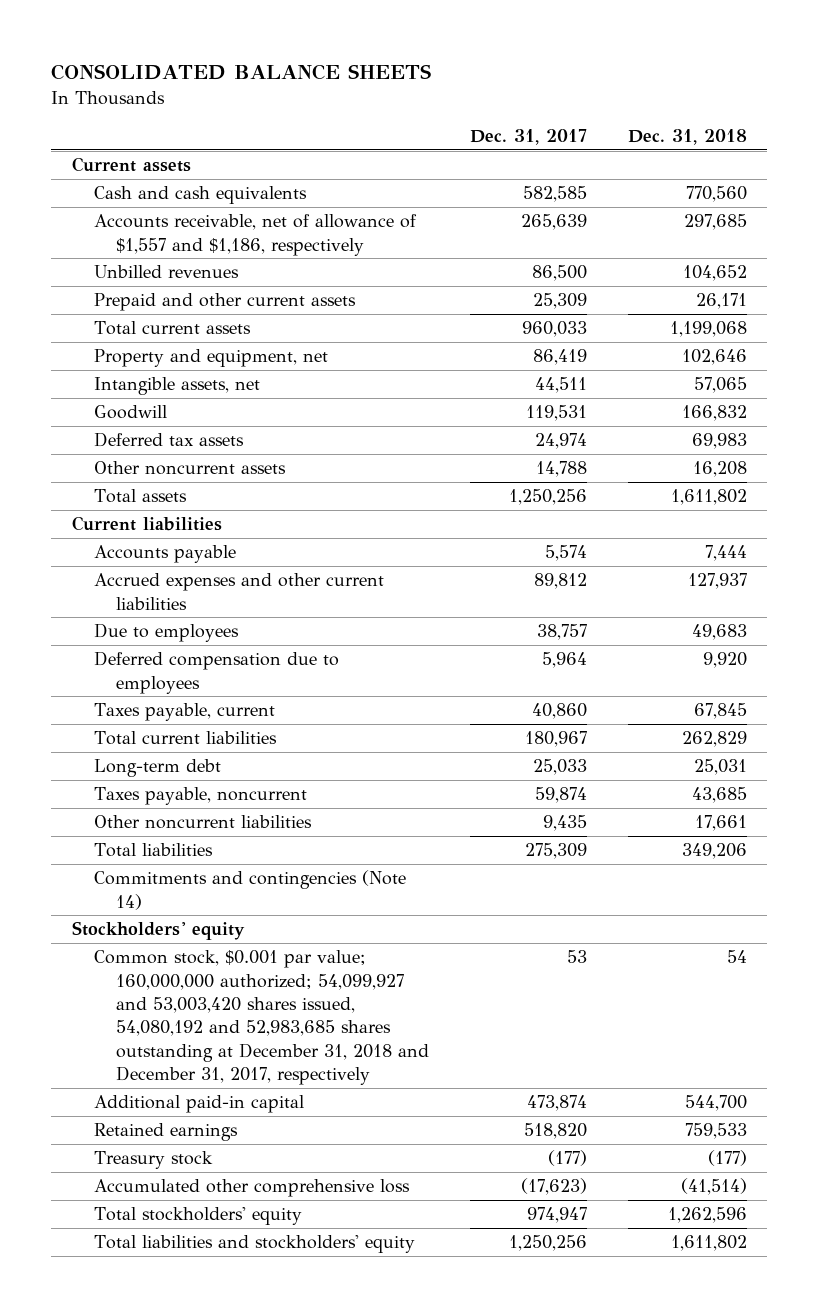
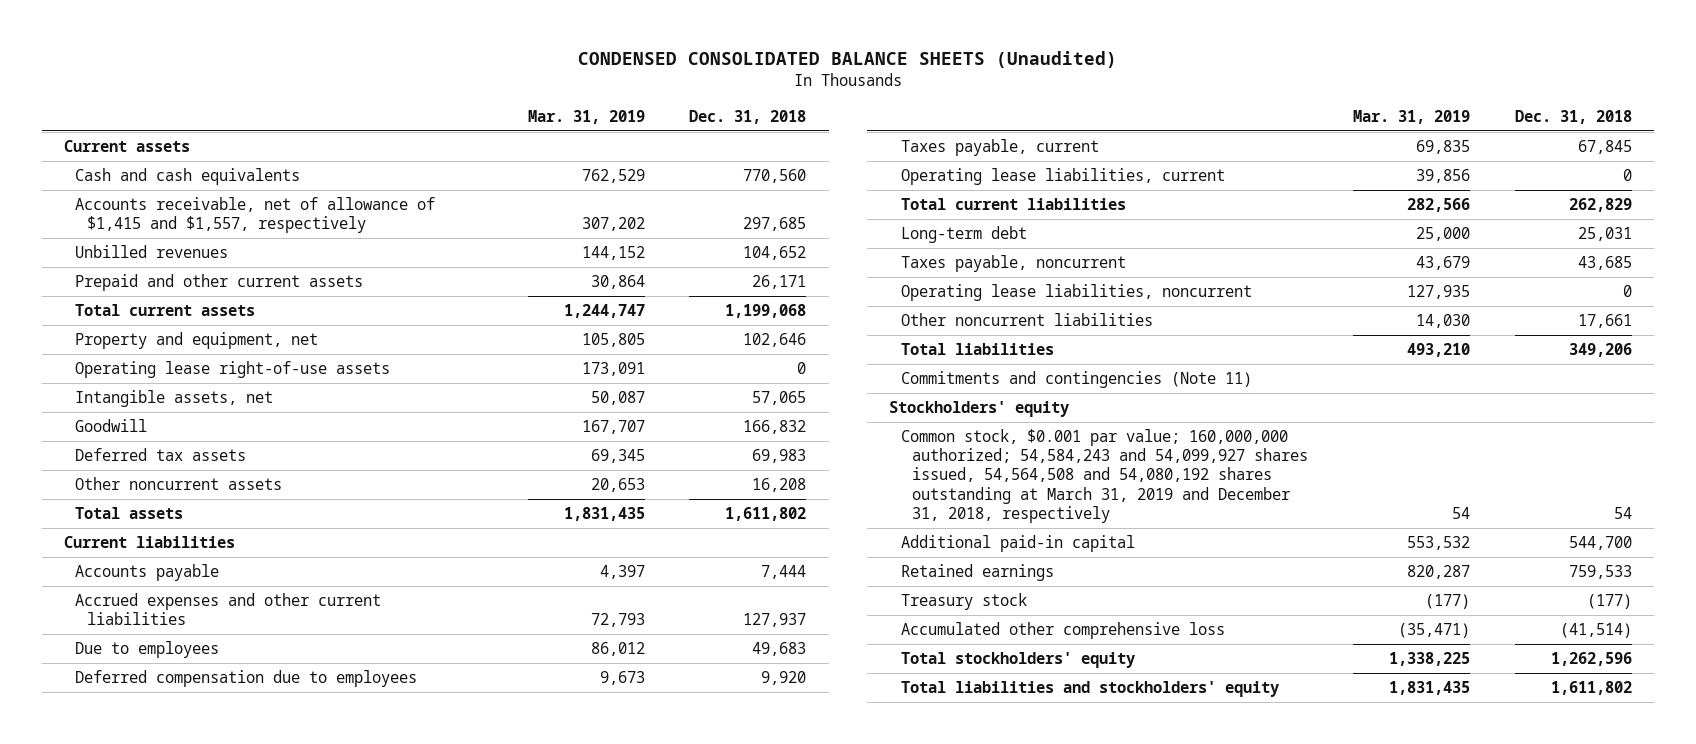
- CONSOLIDATED BALANCE SHEETS
+ CONDENSED CONSOLIDATED BALANCE SHEETS (Unaudited)
- | Dec. 31, 2017 | Dec. 31, 2018
+ | Mar. 31, 2019 | Dec. 31, 2018
- Accounts receivable, net of allowance of $1,557 and $1,186, respectively | 265,639 | 297,685
+ Accounts receivable, net of allowance of $1,415 and $1,557, respectively | 307,202 | 297,685
+ Operating lease right-of-use assets | 173,091 | 0
+ Operating lease liabilities, current | 39,856 | 0
+ Operating lease liabilities, noncurrent | 127,935 | 0
- Commitments and contingencies (Note 14)
+ Commitments and contingencies (Note 11)
- Common stock, $0.001 par value; 160,000,000 authorized; 54,099,927 and 53,003,420 shares issued, 54,080,192 and 52,983,685 shares outstanding at December 31, 2018 and December 31, 2017, respectively | 53 | 54
+ Common stock, $0.001 par value; 160,000,000 authorized; 54,584,243 and 54,099,927 shares issued, 54,564,508 and 54,080,192 shares outstanding at March 31, 2019 and December 31, 2018, respectively | 54 | 54

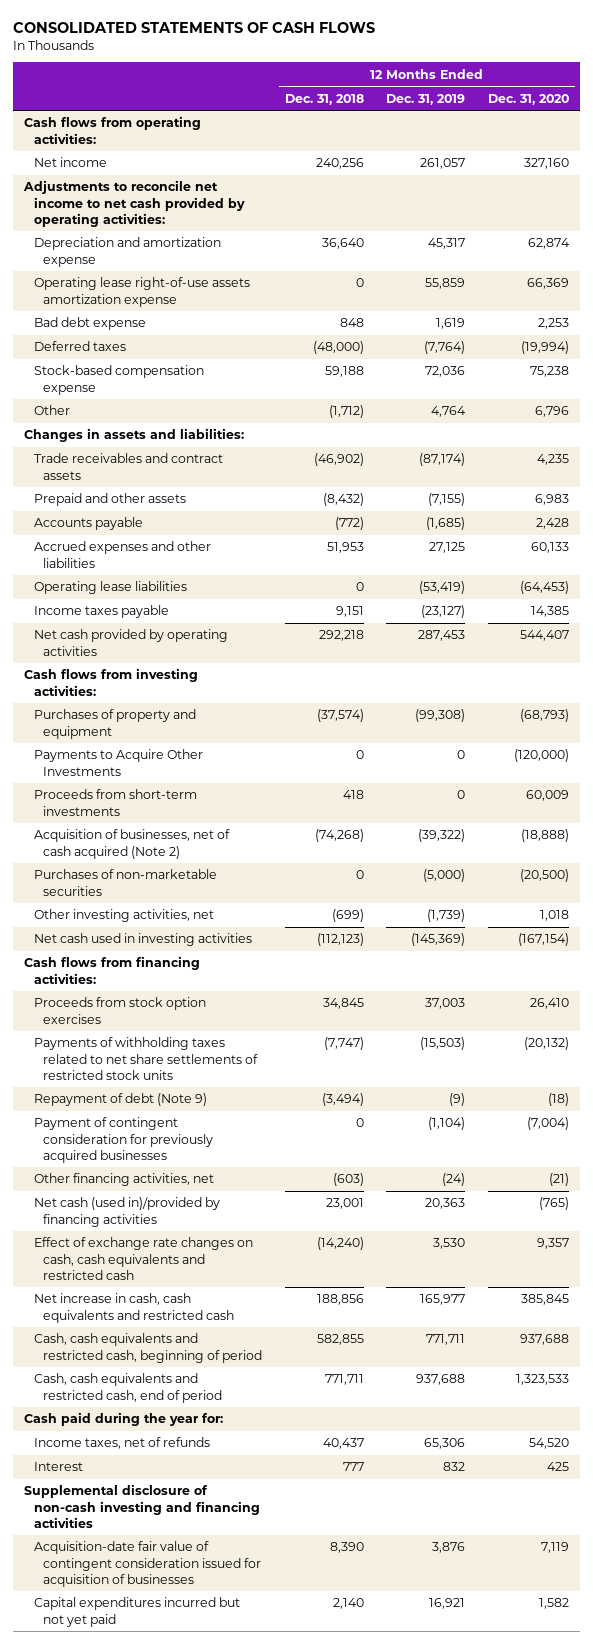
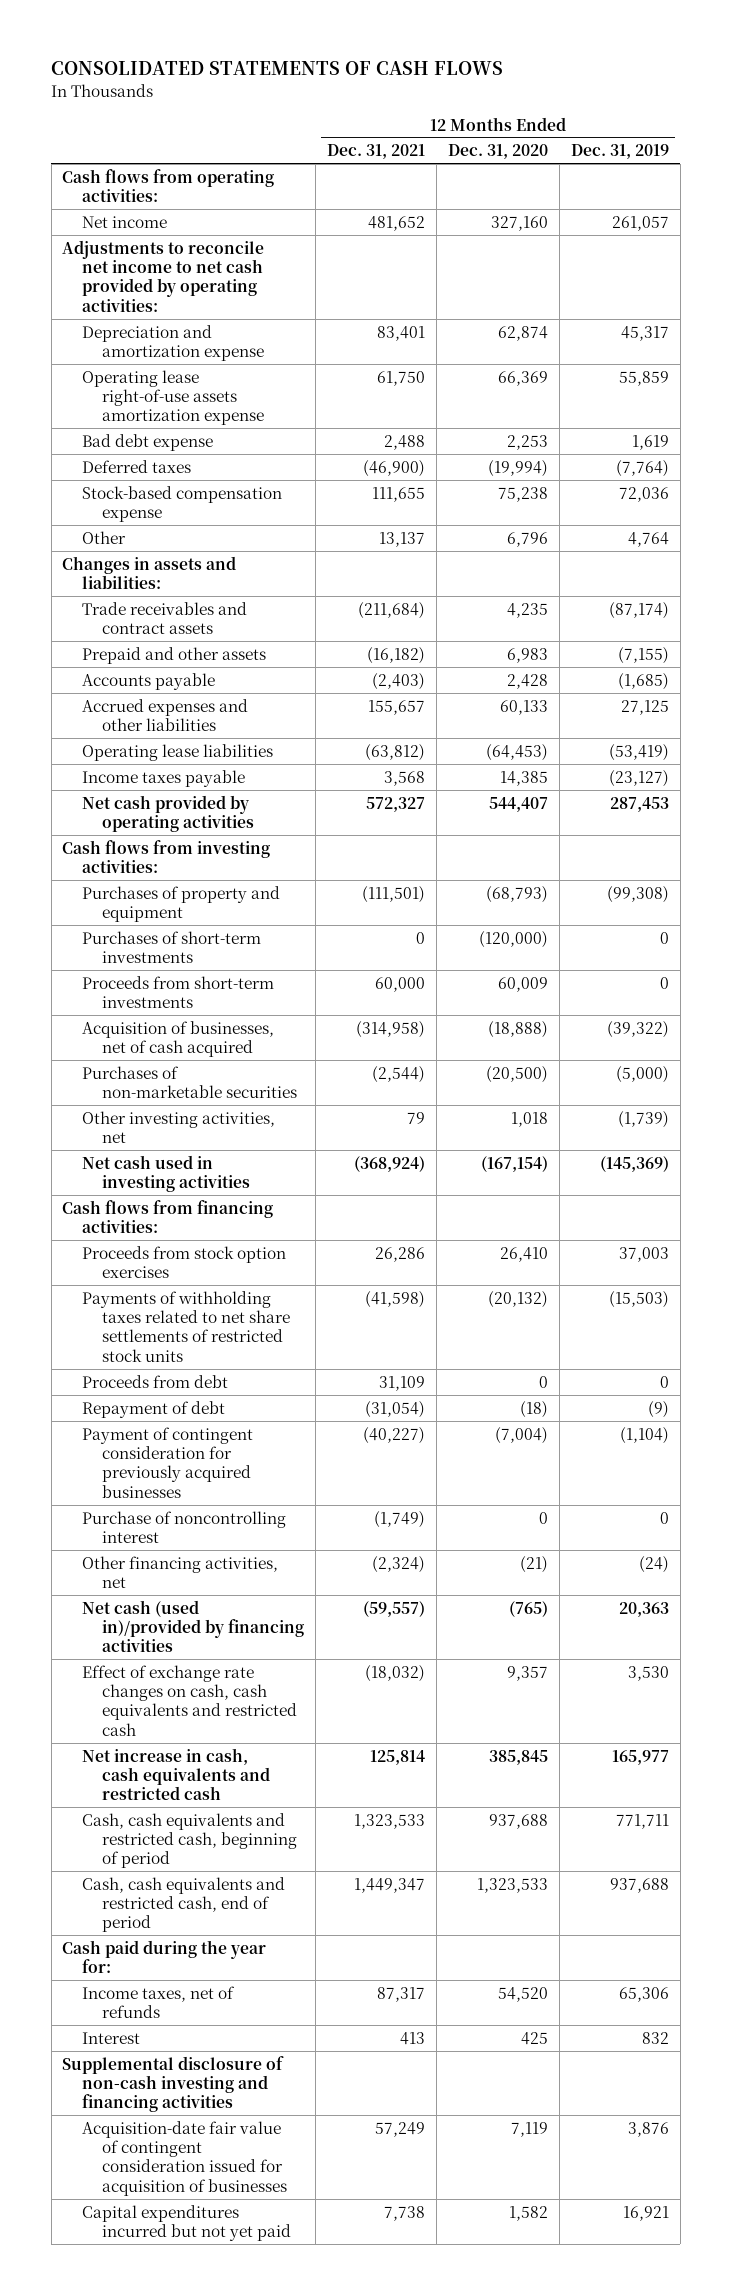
- | 12 Months Ended Dec. 31, 2018 | 12 Months Ended Dec. 31, 2019 | 12 Months Ended Dec. 31, 2020
+ | 12 Months Ended Dec. 31, 2021 | 12 Months Ended Dec. 31, 2020 | 12 Months Ended Dec. 31, 2019
- Payments to Acquire Other Investments | 0 | 0 | (120,000)
+ Purchases of short-term investments | 0 | (120,000) | 0
- Acquisition of businesses, net of cash acquired (Note 2) | (74,268) | (39,322) | (18,888)
+ Acquisition of businesses, net of cash acquired | (314,958) | (18,888) | (39,322)
- Repayment of debt (Note 9) | (3,494) | (9) | (18)
+ Proceeds from debt | 31,109 | 0 | 0
+ Repayment of debt | (31,054) | (18) | (9)
+ Purchase of noncontrolling interest | (1,749) | 0 | 0

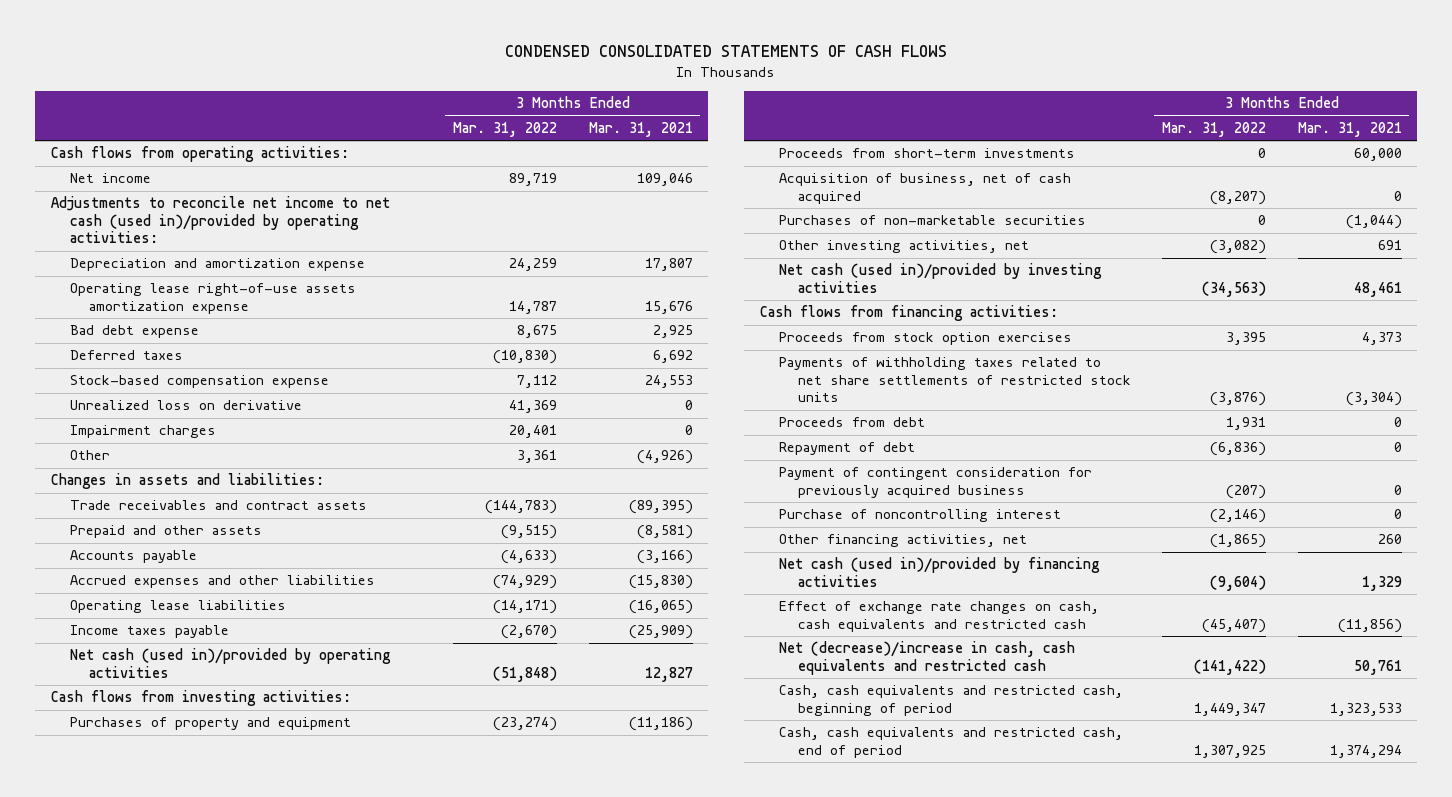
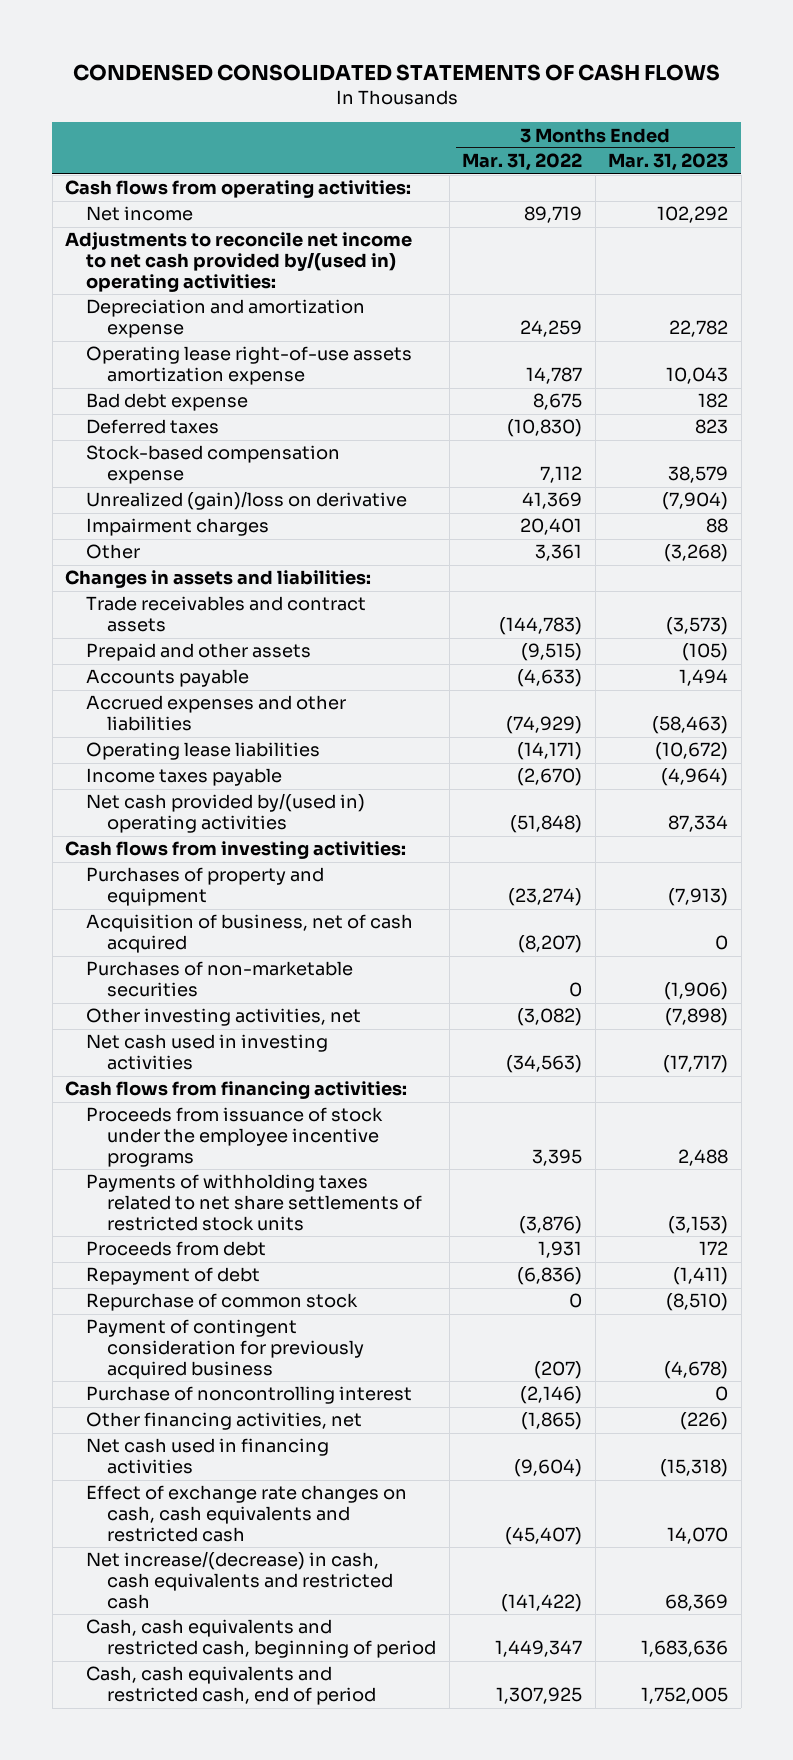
- | 3 Months Ended Mar. 31, 2022 | 3 Months Ended Mar. 31, 2021
+ | 3 Months Ended Mar. 31, 2022 | 3 Months Ended Mar. 31, 2023
- Adjustments to reconcile net income to net cash (used in)/provided by operating activities:
+ Adjustments to reconcile net income to net cash provided by/(used in) operating activities:
- Unrealized loss on derivative | 41,369 | 0
+ Unrealized (gain)/loss on derivative | 41,369 | (7,904)
- Net cash (used in)/provided by operating activities | (51,848) | 12,827
+ Net cash provided by/(used in) operating activities | (51,848) | 87,334
- Proceeds from short-term investments | 0 | 60,000
- Net cash (used in)/provided by investing activities | (34,563) | 48,461
+ Net cash used in investing activities | (34,563) | (17,717)
- Proceeds from stock option exercises | 3,395 | 4,373
+ Proceeds from issuance of stock under the employee incentive programs | 3,395 | 2,488
+ Repurchase of common stock | 0 | (8,510)
- Net cash (used in)/provided by financing activities | (9,604) | 1,329
+ Net cash used in financing activities | (9,604) | (15,318)
- Net (decrease)/increase in cash, cash equivalents and restricted cash | (141,422) | 50,761
+ Net increase/(decrease) in cash, cash equivalents and restricted cash | (141,422) | 68,369

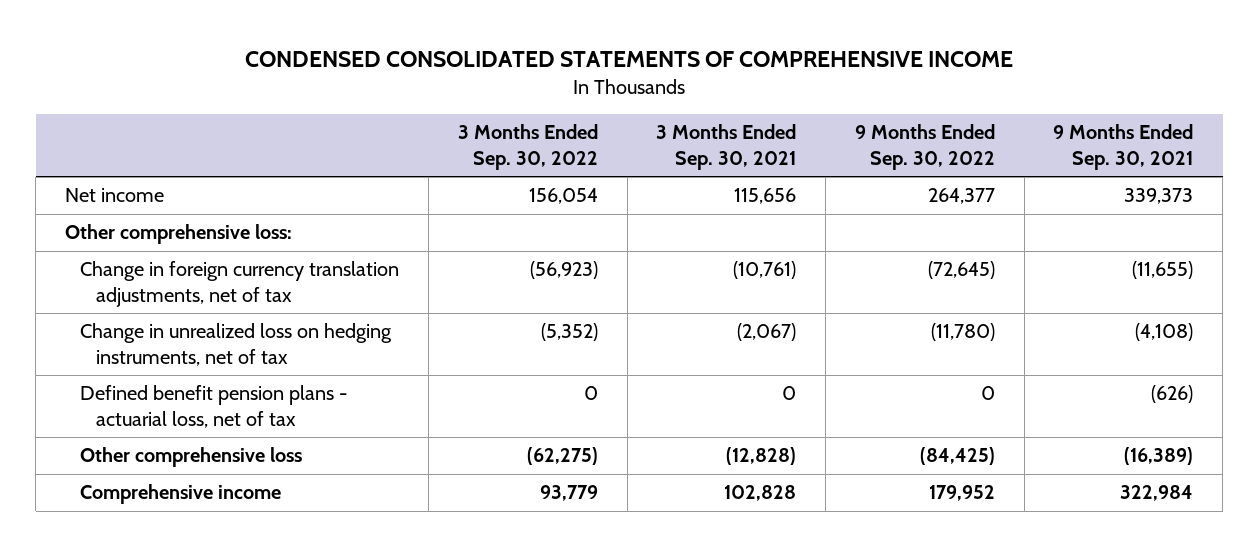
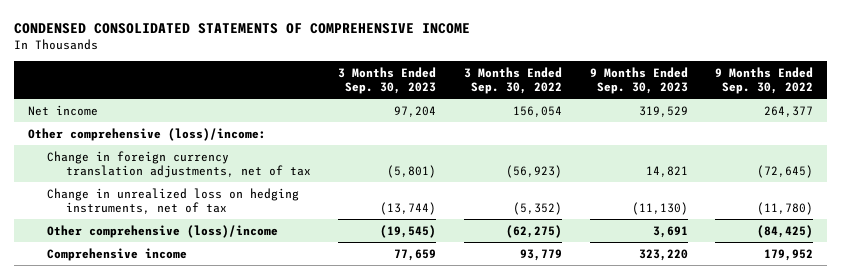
- | 3 Months Ended Sep. 30, 2022 | 3 Months Ended Sep. 30, 2021 | 9 Months Ended Sep. 30, 2022 | 9 Months Ended Sep. 30, 2021
+ | 3 Months Ended Sep. 30, 2023 | 3 Months Ended Sep. 30, 2022 | 9 Months Ended Sep. 30, 2023 | 9 Months Ended Sep. 30, 2022
- Other comprehensive loss:
+ Other comprehensive (loss)/income:
- Defined benefit pension plans - actuarial loss, net of tax | 0 | 0 | 0 | (626)
- Other comprehensive loss | (62,275) | (12,828) | (84,425) | (16,389)
+ Other comprehensive (loss)/income | (19,545) | (62,275) | 3,691 | (84,425)

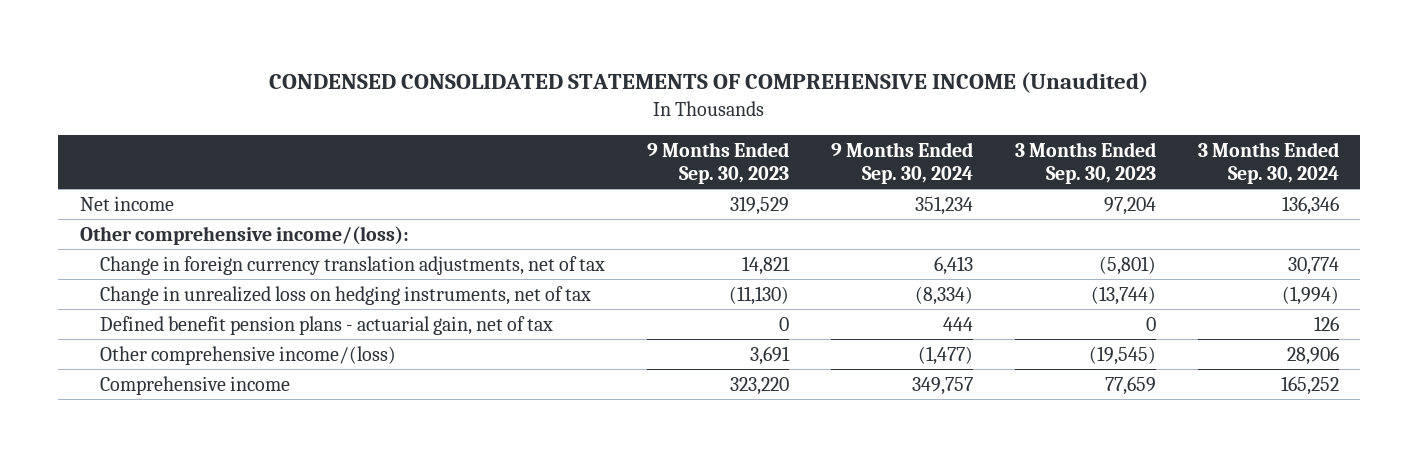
- CONDENSED CONSOLIDATED STATEMENTS OF COMPREHENSIVE INCOME
+ CONDENSED CONSOLIDATED STATEMENTS OF COMPREHENSIVE INCOME (Unaudited)
- | 3 Months Ended Sep. 30, 2023 | 3 Months Ended Sep. 30, 2022 | 9 Months Ended Sep. 30, 2023 | 9 Months Ended Sep. 30, 2022
+ | 9 Months Ended Sep. 30, 2023 | 9 Months Ended Sep. 30, 2024 | 3 Months Ended Sep. 30, 2023 | 3 Months Ended Sep. 30, 2024
- Other comprehensive (loss)/income:
+ Other comprehensive income/(loss):
- Other comprehensive (loss)/income | (19,545) | (62,275) | 3,691 | (84,425)
+ Defined benefit pension plans - actuarial gain, net of tax | 0 | 444 | 0 | 126
+ Other comprehensive income/(loss) | 3,691 | (1,477) | (19,545) | 28,906

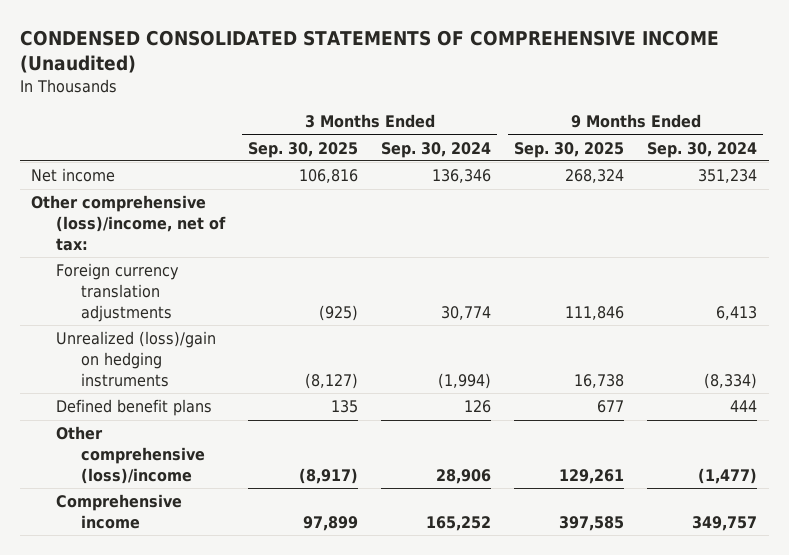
- | 9 Months Ended Sep. 30, 2023 | 9 Months Ended Sep. 30, 2024 | 3 Months Ended Sep. 30, 2023 | 3 Months Ended Sep. 30, 2024
+ | 3 Months Ended Sep. 30, 2025 | 3 Months Ended Sep. 30, 2024 | 9 Months Ended Sep. 30, 2025 | 9 Months Ended Sep. 30, 2024
- Other comprehensive income/(loss):
- Change in foreign currency translation adjustments, net of tax | 14,821 | 6,413 | (5,801) | 30,774
- Change in unrealized loss on hedging instruments, net of tax | (11,130) | (8,334) | (13,744) | (1,994)
- Defined benefit pension plans - actuarial gain, net of tax | 0 | 444 | 0 | 126
- Other comprehensive income/(loss) | 3,691 | (1,477) | (19,545) | 28,906
+ Other comprehensive (loss)/income, net of tax:
+ Foreign currency translation adjustments | (925) | 30,774 | 111,846 | 6,413
+ Unrealized (loss)/gain on hedging instruments | (8,127) | (1,994) | 16,738 | (8,334)
+ Defined benefit plans | 135 | 126 | 677 | 444
+ Other comprehensive (loss)/income | (8,917) | 28,906 | 129,261 | (1,477)

